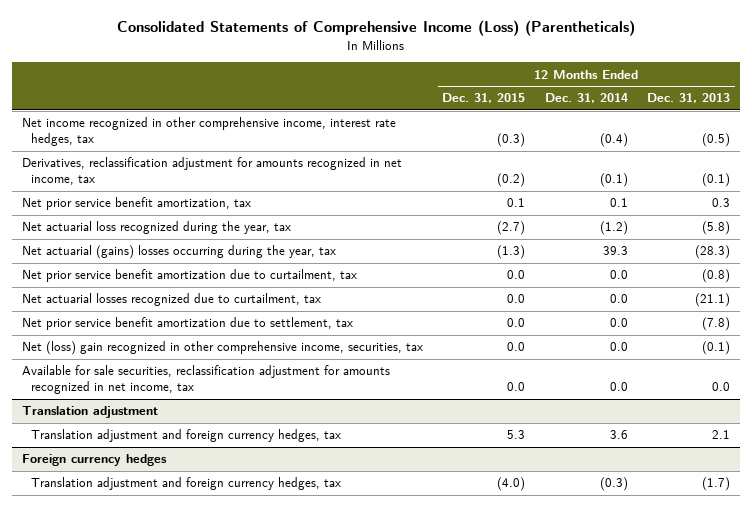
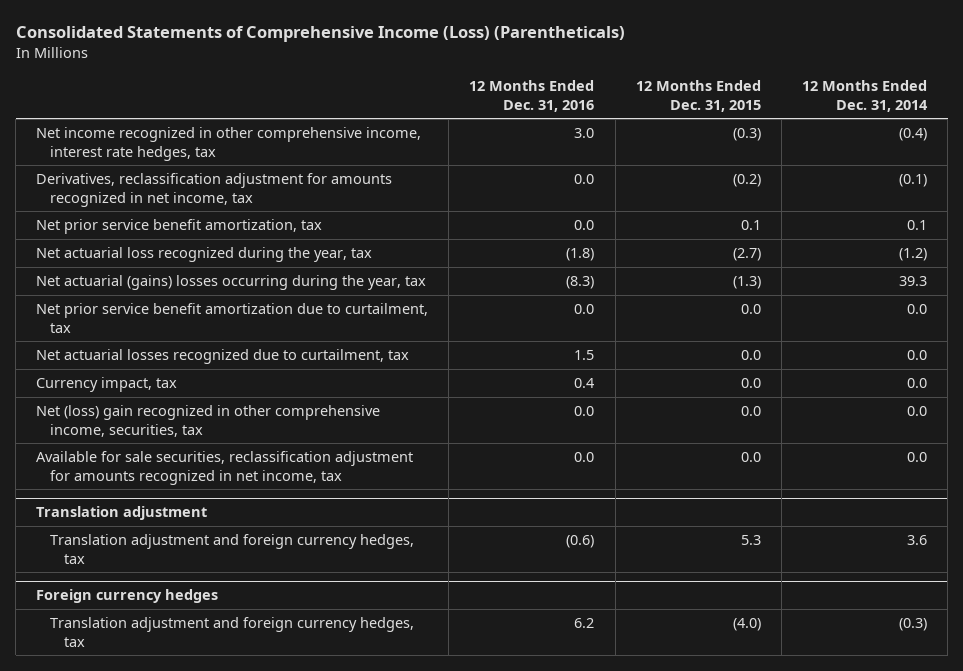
- | 12 Months Ended Dec. 31, 2015 | 12 Months Ended Dec. 31, 2014 | 12 Months Ended Dec. 31, 2013
+ | 12 Months Ended Dec. 31, 2016 | 12 Months Ended Dec. 31, 2015 | 12 Months Ended Dec. 31, 2014
- Net prior service benefit amortization due to settlement, tax | 0.0 | 0.0 | (7.8)
+ Currency impact, tax | 0.4 | 0.0 | 0.0

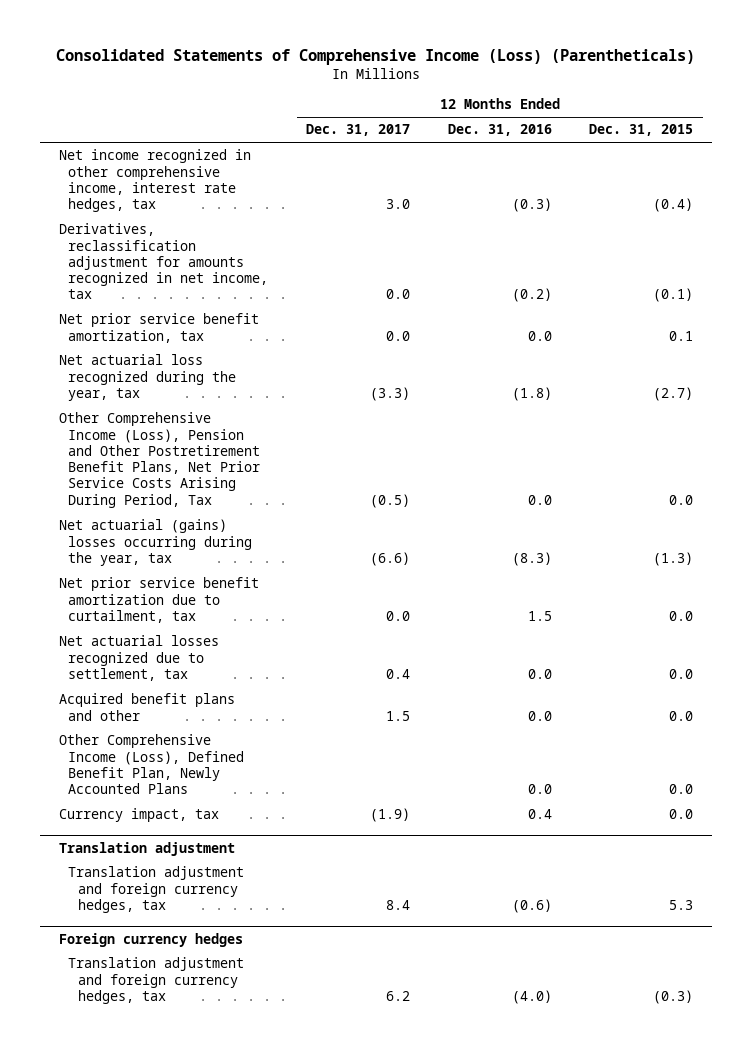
- | 12 Months Ended Dec. 31, 2016 | 12 Months Ended Dec. 31, 2015 | 12 Months Ended Dec. 31, 2014
+ | 12 Months Ended Dec. 31, 2017 | 12 Months Ended Dec. 31, 2016 | 12 Months Ended Dec. 31, 2015
- Net income recognized in other comprehensive income, interest rate hedges, tax | 3.0 | (0.3) | (0.4)
- Derivatives, reclassification adjustment for amounts recognized in net income, tax | 0.0 | (0.2) | (0.1)
+ Net income recognized in other comprehensive income, interest rate hedges, tax | 3.0 | (0.3) | (0.4)
+ Derivatives, reclassification adjustment for amounts recognized in net income, tax | 0.0 | (0.2) | (0.1)
+ Other Comprehensive Income (Loss), Pension and Other Postretirement Benefit Plans, Net Prior Service Costs Arising During Period, Tax | (0.5) | 0.0 | 0.0
- Net prior service benefit amortization due to curtailment, tax | 0.0 | 0.0 | 0.0
- Net actuarial losses recognized due to curtailment, tax | 1.5 | 0.0 | 0.0
+ Net prior service benefit amortization due to curtailment, tax | 0.0 | 1.5 | 0.0
+ Net actuarial losses recognized due to settlement, tax | 0.4 | 0.0 | 0.0
+ Acquired benefit plans and other | 1.5 | 0.0 | 0.0
+ Other Comprehensive Income (Loss), Defined Benefit Plan, Newly Accounted Plans | | 0.0 | 0.0
- Net (loss) gain recognized in other comprehensive income, securities, tax | 0.0 | 0.0 | 0.0
- Available for sale securities, reclassification adjustment for amounts recognized in net income, tax | 0.0 | 0.0 | 0.0
@ Foreign currency hedges
- Translation adjustment and foreign currency hedges, tax | 6.2 | (4.0) | (0.3)
+ Translation adjustment and foreign currency hedges, tax | 6.2 | (4.0) | (0.3)

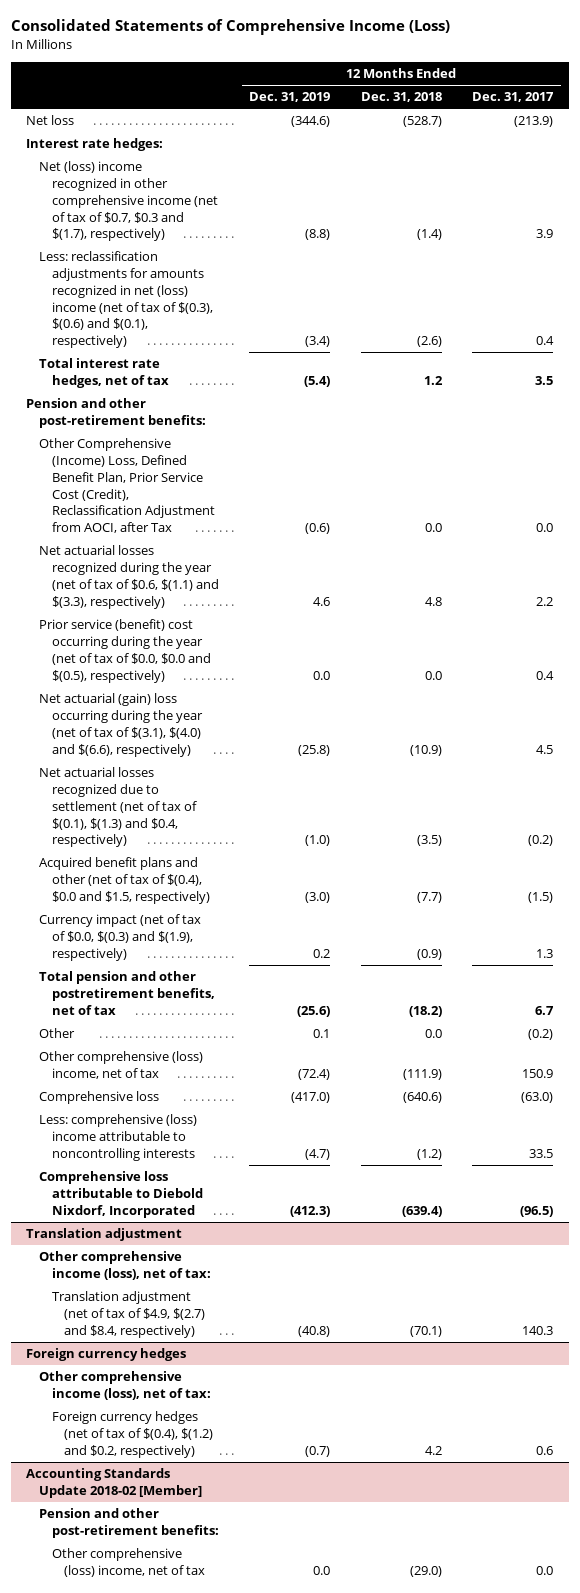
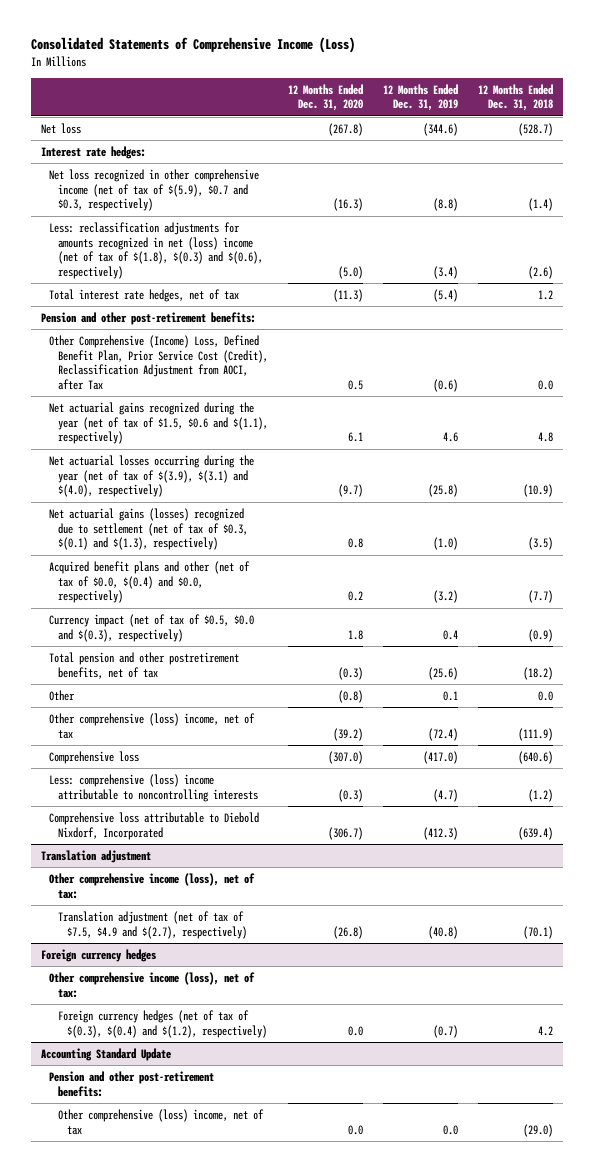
- | 12 Months Ended Dec. 31, 2019 | 12 Months Ended Dec. 31, 2018 | 12 Months Ended Dec. 31, 2017
+ | 12 Months Ended Dec. 31, 2020 | 12 Months Ended Dec. 31, 2019 | 12 Months Ended Dec. 31, 2018
- Net (loss) income recognized in other comprehensive income (net of tax of $0.7, $0.3 and $(1.7), respectively) | (8.8) | (1.4) | 3.9
- Less: reclassification adjustments for amounts recognized in net (loss) income (net of tax of $(0.3), $(0.6) and $(0.1), respectively) | (3.4) | (2.6) | 0.4
+ Net loss recognized in other comprehensive income (net of tax of $(5.9), $0.7 and $0.3, respectively) | (16.3) | (8.8) | (1.4)
+ Less: reclassification adjustments for amounts recognized in net (loss) income (net of tax of $(1.8), $(0.3) and $(0.6), respectively) | (5.0) | (3.4) | (2.6)
- Net actuarial losses recognized during the year (net of tax of $0.6, $(1.1) and $(3.3), respectively) | 4.6 | 4.8 | 2.2
- Prior service (benefit) cost occurring during the year (net of tax of $0.0, $0.0 and $(0.5), respectively) | 0.0 | 0.0 | 0.4
- Net actuarial (gain) loss occurring during the year (net of tax of $(3.1), $(4.0) and $(6.6), respectively) | (25.8) | (10.9) | 4.5
- Net actuarial losses recognized due to settlement (net of tax of $(0.1), $(1.3) and $0.4, respectively) | (1.0) | (3.5) | (0.2)
- Acquired benefit plans and other (net of tax of $(0.4), $0.0 and $1.5, respectively) | (3.0) | (7.7) | (1.5)
- Currency impact (net of tax of $0.0, $(0.3) and $(1.9), respectively) | 0.2 | (0.9) | 1.3
+ Net actuarial gains recognized during the year (net of tax of $1.5, $0.6 and $(1.1), respectively) | 6.1 | 4.6 | 4.8
+ Net actuarial losses occurring during the year (net of tax of $(3.9), $(3.1) and $(4.0), respectively) | (9.7) | (25.8) | (10.9)
+ Net actuarial gains (losses) recognized due to settlement (net of tax of $0.3, $(0.1) and $(1.3), respectively) | 0.8 | (1.0) | (3.5)
+ Acquired benefit plans and other (net of tax of $0.0, $(0.4) and $0.0, respectively) | 0.2 | (3.2) | (7.7)
+ Currency impact (net of tax of $0.5, $0.0 and $(0.3), respectively) | 1.8 | 0.4 | (0.9)
@ Translation adjustment
- Translation adjustment (net of tax of $4.9, $(2.7) and $8.4, respectively) | (40.8) | (70.1) | 140.3
+ Translation adjustment (net of tax of $7.5, $4.9 and $(2.7), respectively) | (26.8) | (40.8) | (70.1)
@ Foreign currency hedges
- Foreign currency hedges (net of tax of $(0.4), $(1.2) and $0.2, respectively) | (0.7) | 4.2 | 0.6
- Accounting Standards Update 2018-02 [Member]
@ Foreign currency hedges
+ Foreign currency hedges (net of tax of $(0.3), $(0.4) and $(1.2), respectively) | 0.0 | (0.7) | 4.2
+ Accounting Standard Update

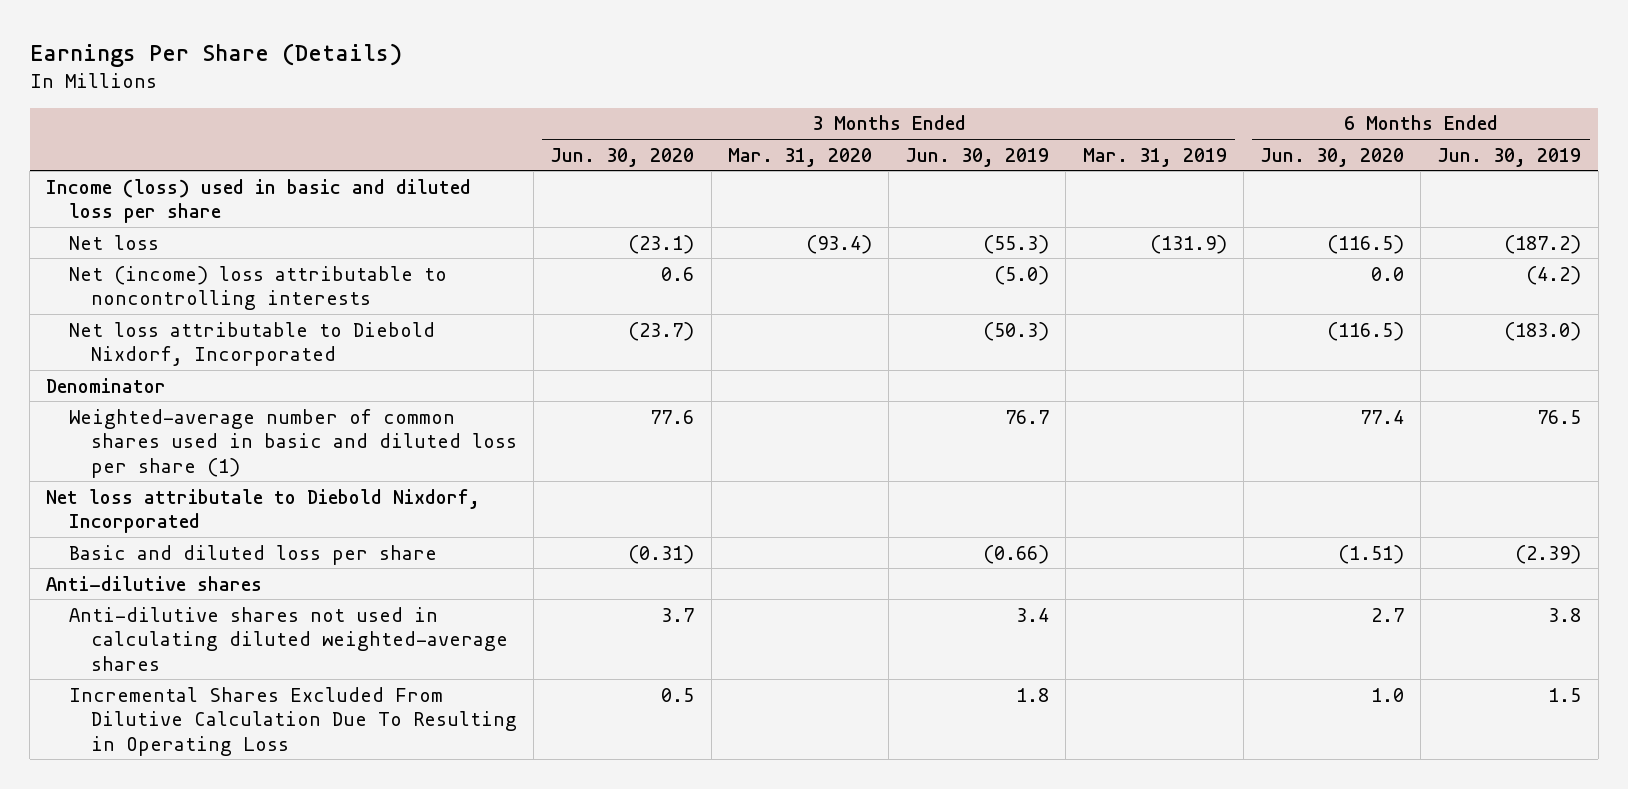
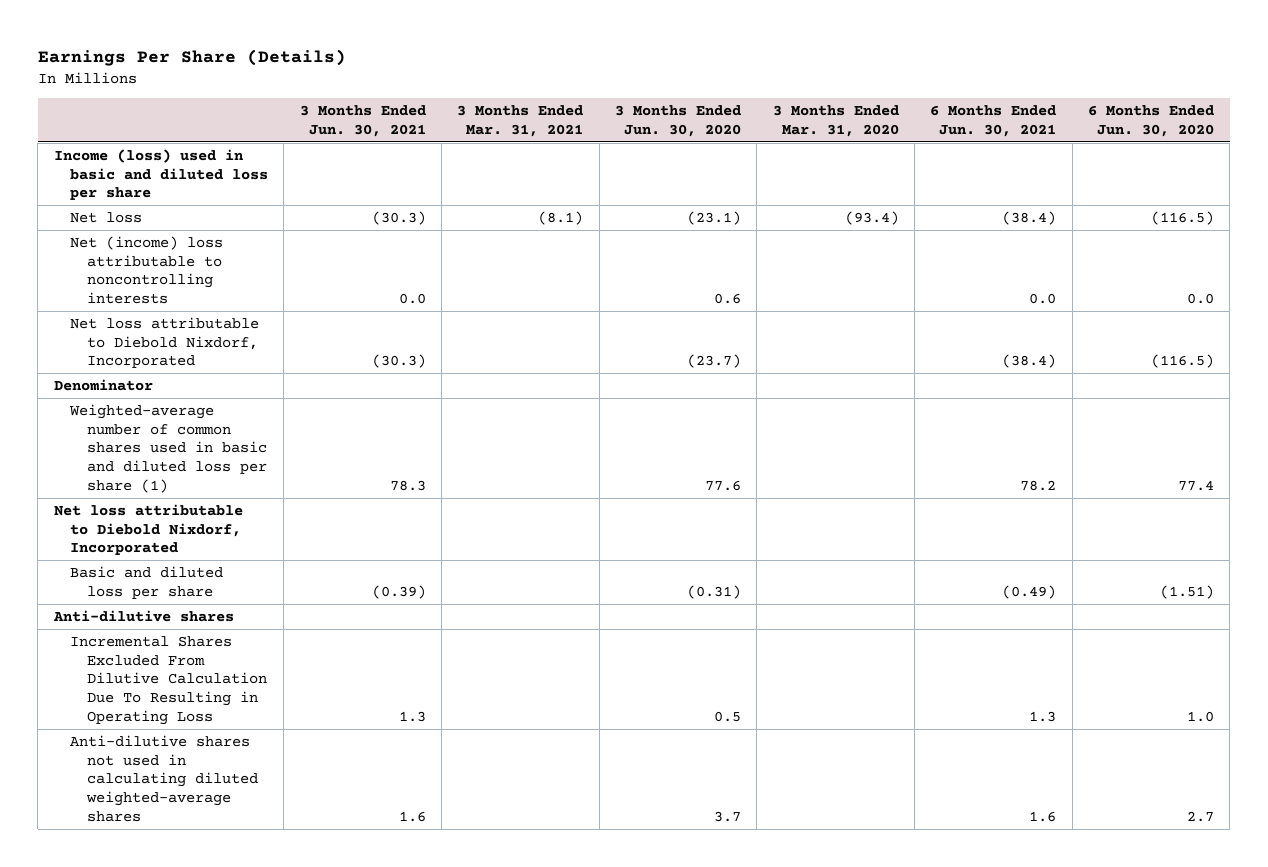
- | 3 Months Ended Jun. 30, 2020 | 3 Months Ended Mar. 31, 2020 | 3 Months Ended Jun. 30, 2019 | 3 Months Ended Mar. 31, 2019 | 6 Months Ended Jun. 30, 2020 | 6 Months Ended Jun. 30, 2019
+ | 3 Months Ended Jun. 30, 2021 | 3 Months Ended Mar. 31, 2021 | 3 Months Ended Jun. 30, 2020 | 3 Months Ended Mar. 31, 2020 | 6 Months Ended Jun. 30, 2021 | 6 Months Ended Jun. 30, 2020
- Net loss attributale to Diebold Nixdorf, Incorporated
+ Net loss attributable to Diebold Nixdorf, Incorporated
moved down: Anti-dilutive shares not used in calculating diluted weighted-average shares | 1.6 | | 3.7 | | 1.6 | 2.7

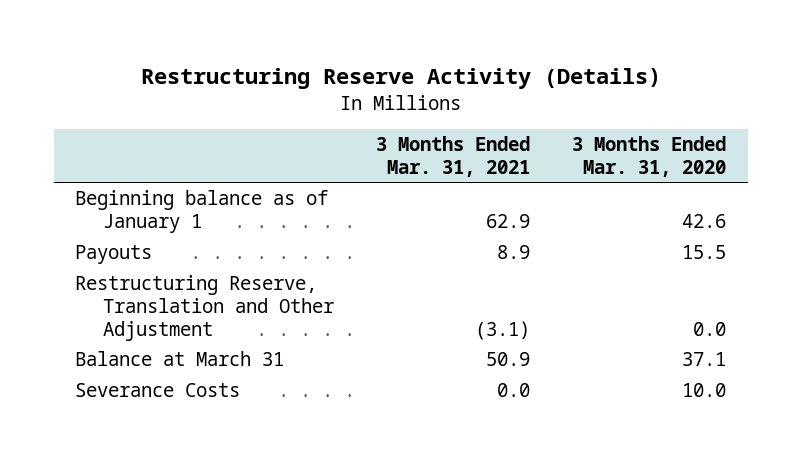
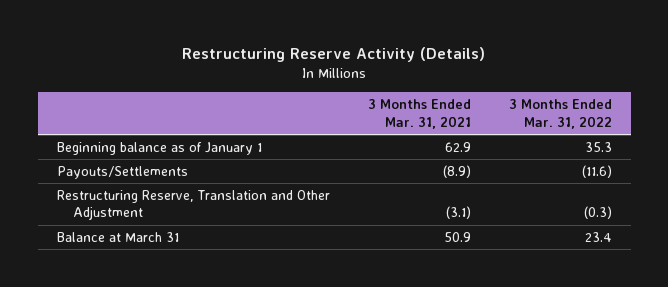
- | 3 Months Ended Mar. 31, 2021 | 3 Months Ended Mar. 31, 2020
+ | 3 Months Ended Mar. 31, 2021 | 3 Months Ended Mar. 31, 2022
- Payouts | 8.9 | 15.5
+ Payouts/Settlements | (8.9) | (11.6)
- Severance Costs | 0.0 | 10.0

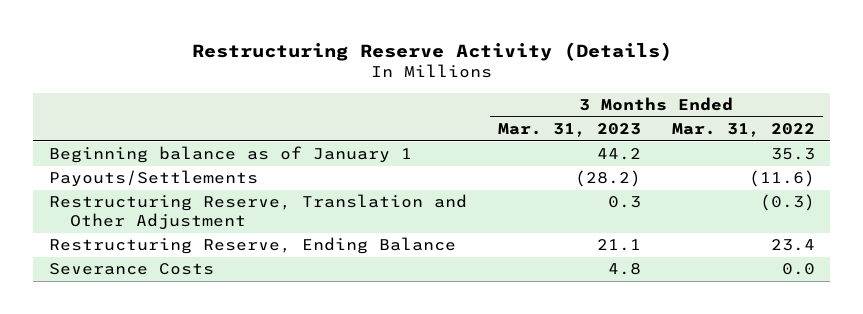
- | 3 Months Ended Mar. 31, 2021 | 3 Months Ended Mar. 31, 2022
+ | 3 Months Ended Mar. 31, 2023 | 3 Months Ended Mar. 31, 2022
- Balance at March 31 | 50.9 | 23.4
+ Restructuring Reserve, Ending Balance | 21.1 | 23.4
+ Severance Costs | 4.8 | 0.0

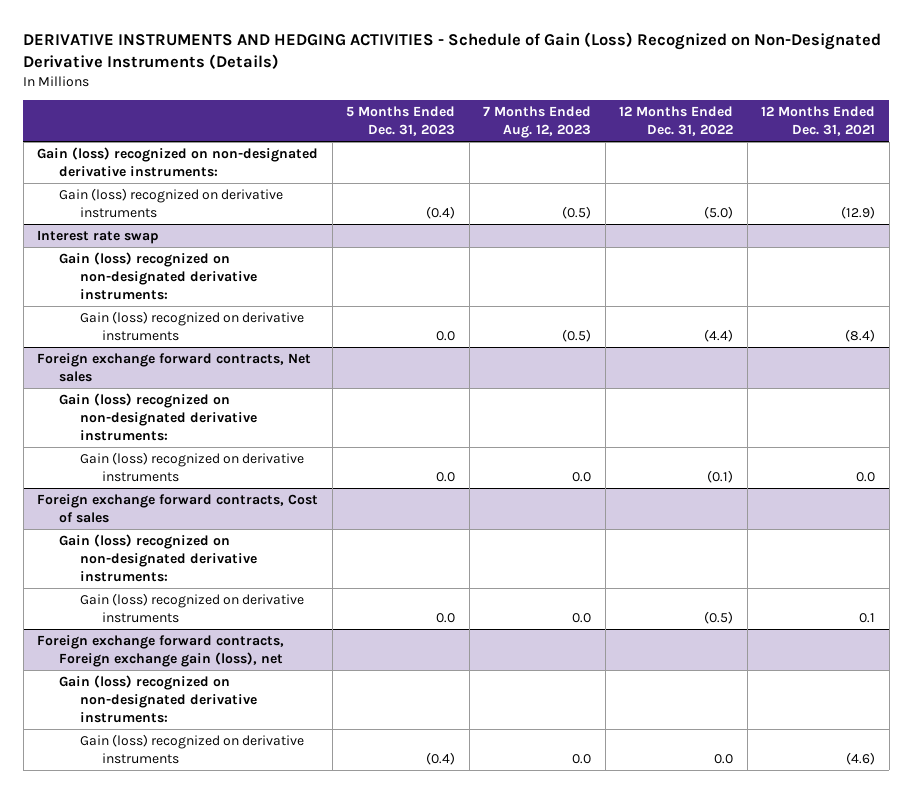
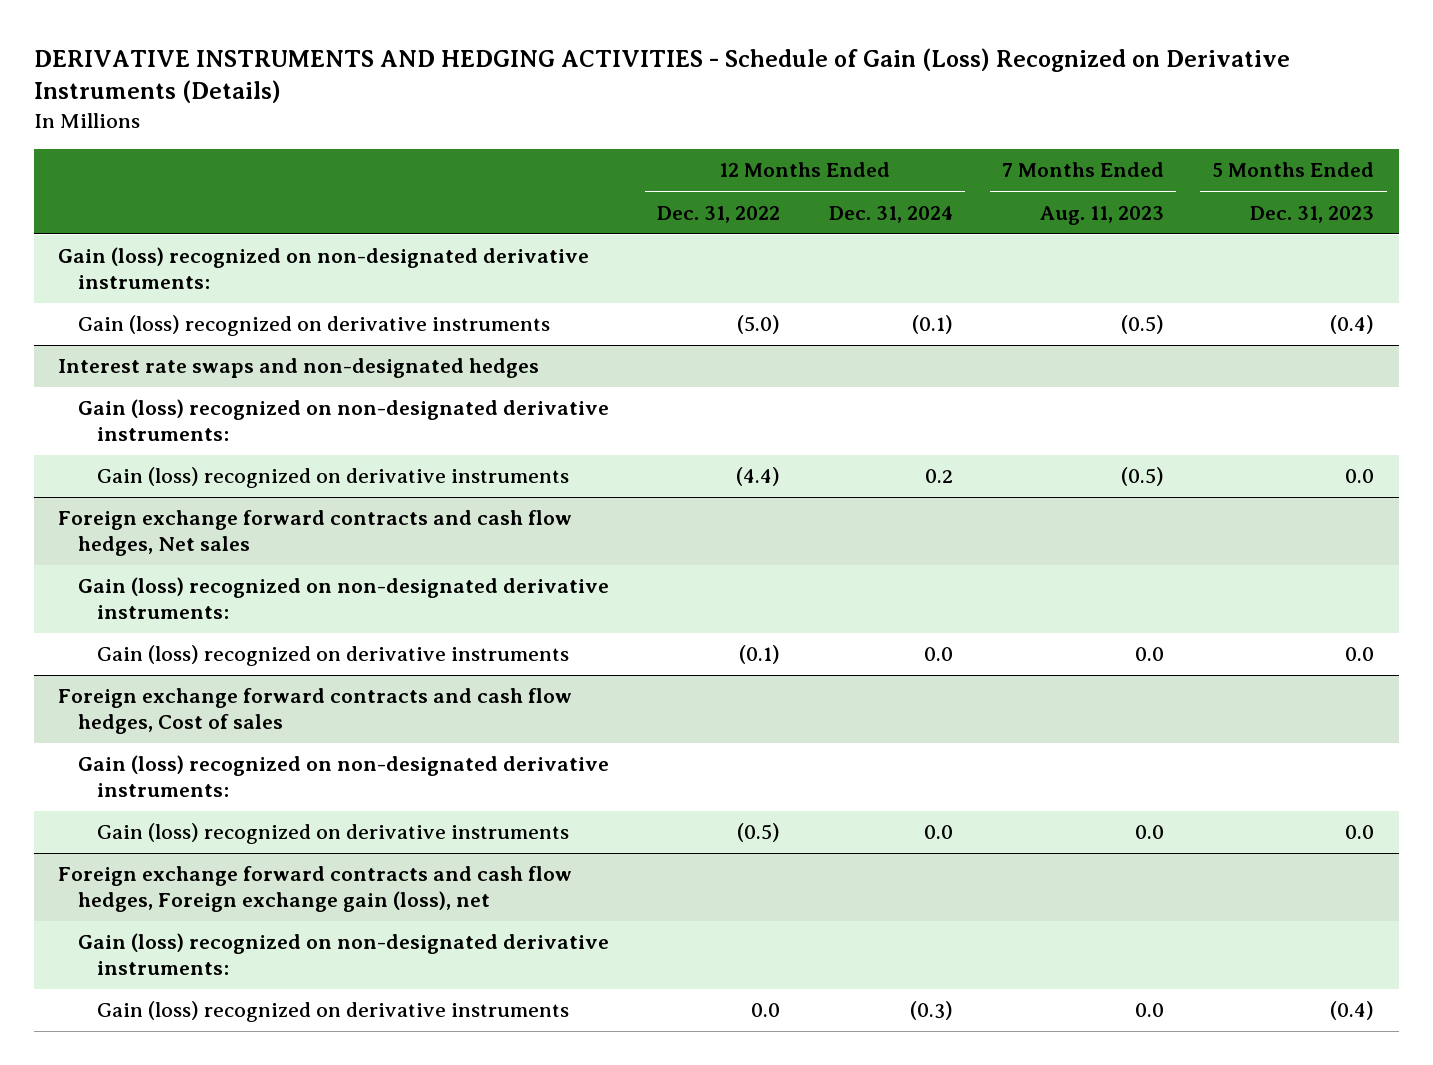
- DERIVATIVE INSTRUMENTS AND HEDGING ACTIVITIES - Schedule of Gain (Loss) Recognized on Non-Designated Derivative Instruments (Details)
+ DERIVATIVE INSTRUMENTS AND HEDGING ACTIVITIES - Schedule of Gain (Loss) Recognized on Derivative Instruments (Details)
- | 5 Months Ended Dec. 31, 2023 | 7 Months Ended Aug. 12, 2023 | 12 Months Ended Dec. 31, 2022 | 12 Months Ended Dec. 31, 2021
+ | 12 Months Ended Dec. 31, 2022 | 12 Months Ended Dec. 31, 2024 | 7 Months Ended Aug. 11, 2023 | 5 Months Ended Dec. 31, 2023
- Interest rate swap
+ Interest rate swaps and non-designated hedges
- Foreign exchange forward contracts, Net sales
+ Foreign exchange forward contracts and cash flow hedges, Net sales
- Foreign exchange forward contracts, Cost of sales
+ Foreign exchange forward contracts and cash flow hedges, Cost of sales
- Foreign exchange forward contracts, Foreign exchange gain (loss), net
+ Foreign exchange forward contracts and cash flow hedges, Foreign exchange gain (loss), net

